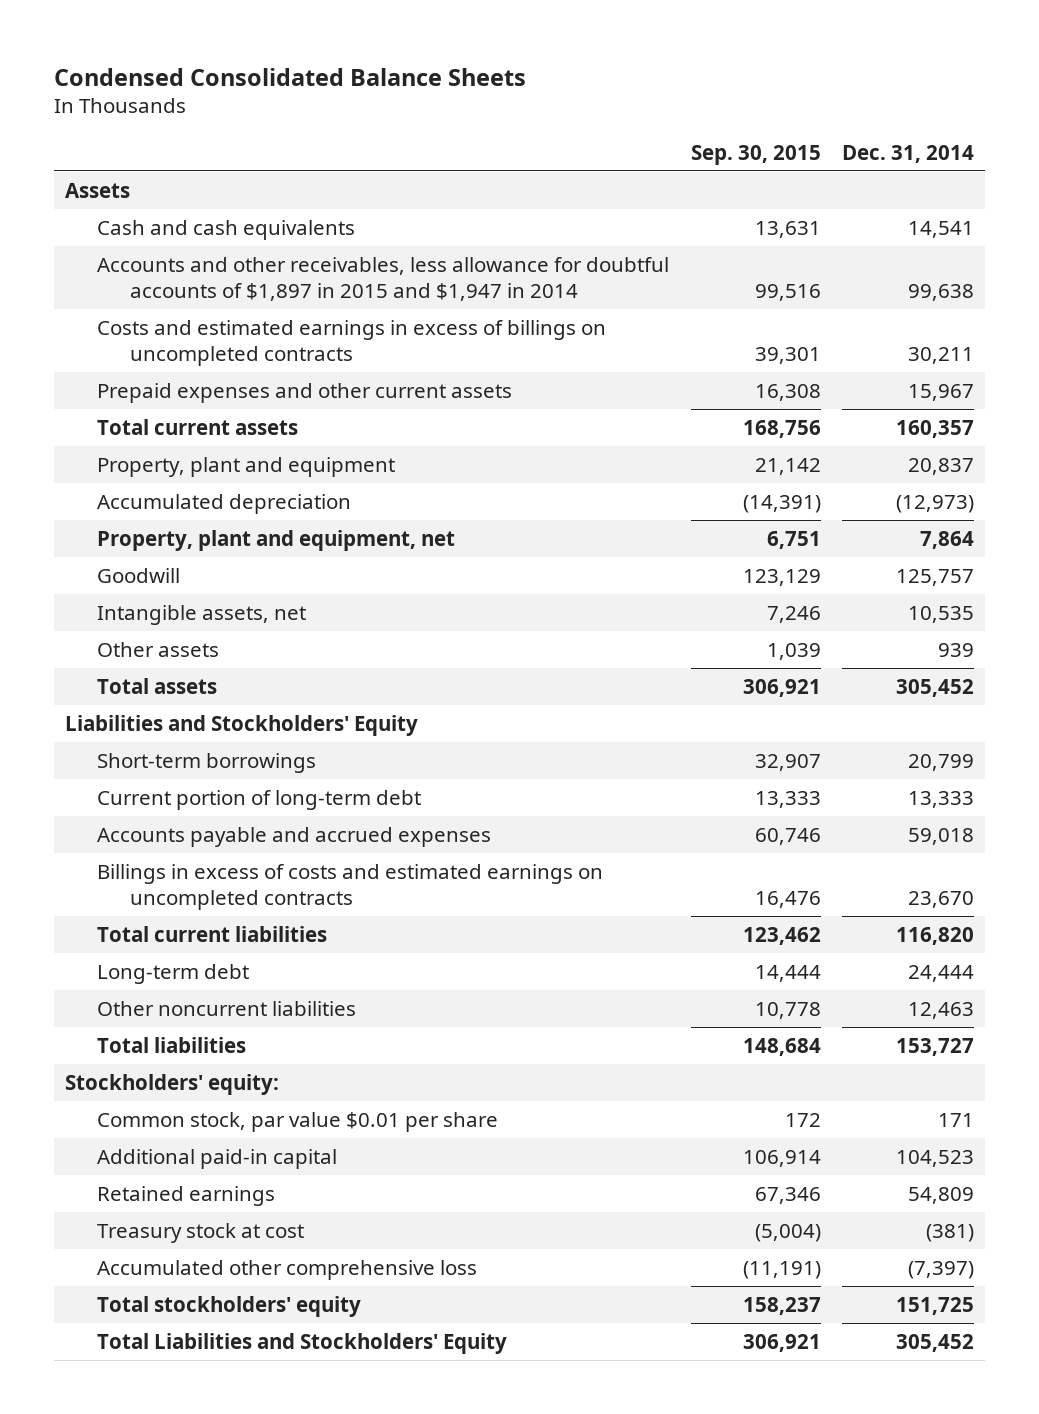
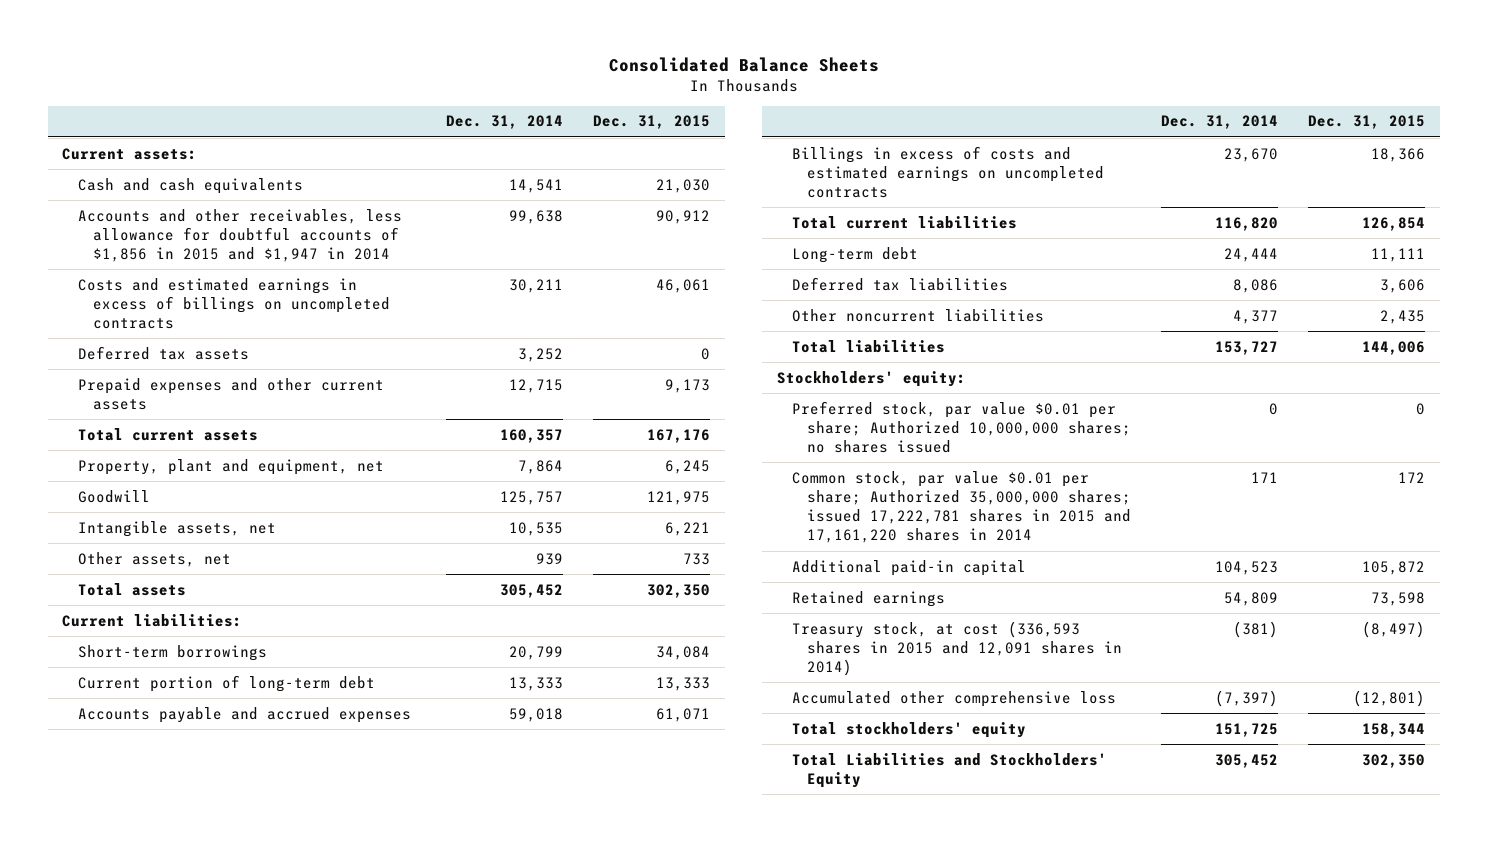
- Condensed Consolidated Balance Sheets
+ Consolidated Balance Sheets
- | Sep. 30, 2015 | Dec. 31, 2014
+ | Dec. 31, 2014 | Dec. 31, 2015
- Assets
+ Current assets:
- Accounts and other receivables, less allowance for doubtful accounts of $1,897 in 2015 and $1,947 in 2014 | 99,516 | 99,638
+ Accounts and other receivables, less allowance for doubtful accounts of $1,856 in 2015 and $1,947 in 2014 | 99,638 | 90,912
- Prepaid expenses and other current assets | 16,308 | 15,967
+ Deferred tax assets | 3,252 | 0
+ Prepaid expenses and other current assets | 12,715 | 9,173
- Property, plant and equipment | 21,142 | 20,837
- Accumulated depreciation | (14,391) | (12,973)
- Other assets | 1,039 | 939
+ Other assets, net | 939 | 733
- Liabilities and Stockholders' Equity
+ Current liabilities:
- Other noncurrent liabilities | 10,778 | 12,463
+ Deferred tax liabilities | 8,086 | 3,606
+ Other noncurrent liabilities | 4,377 | 2,435
- Common stock, par value $0.01 per share | 172 | 171
+ Preferred stock, par value $0.01 per share; Authorized 10,000,000 shares; no shares issued | 0 | 0
+ Common stock, par value $0.01 per share; Authorized 35,000,000 shares; issued 17,222,781 shares in 2015 and 17,161,220 shares in 2014 | 171 | 172
- Treasury stock at cost | (5,004) | (381)
+ Treasury stock, at cost (336,593 shares in 2015 and 12,091 shares in 2014) | (381) | (8,497)

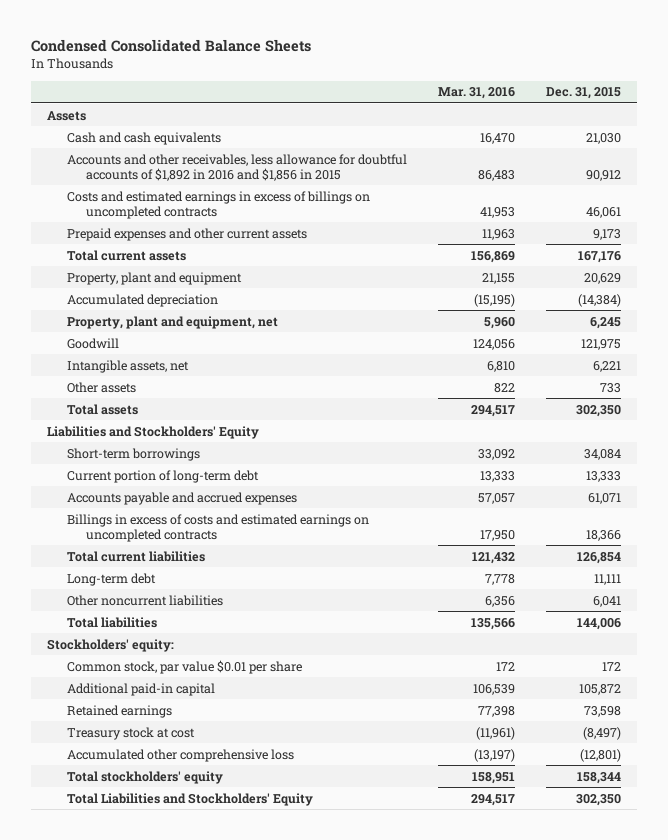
- Consolidated Balance Sheets
+ Condensed Consolidated Balance Sheets
- | Dec. 31, 2014 | Dec. 31, 2015
+ | Mar. 31, 2016 | Dec. 31, 2015
- Current assets:
+ Assets
- Accounts and other receivables, less allowance for doubtful accounts of $1,856 in 2015 and $1,947 in 2014 | 99,638 | 90,912
+ Accounts and other receivables, less allowance for doubtful accounts of $1,892 in 2016 and $1,856 in 2015 | 86,483 | 90,912
- Deferred tax assets | 3,252 | 0
+ Property, plant and equipment | 21,155 | 20,629
+ Accumulated depreciation | (15,195) | (14,384)
- Other assets, net | 939 | 733
+ Other assets | 822 | 733
- Current liabilities:
+ Liabilities and Stockholders' Equity
- Deferred tax liabilities | 8,086 | 3,606
- Other noncurrent liabilities | 4,377 | 2,435
+ Other noncurrent liabilities | 6,356 | 6,041
- Preferred stock, par value $0.01 per share; Authorized 10,000,000 shares; no shares issued | 0 | 0
- Common stock, par value $0.01 per share; Authorized 35,000,000 shares; issued 17,222,781 shares in 2015 and 17,161,220 shares in 2014 | 171 | 172
+ Common stock, par value $0.01 per share | 172 | 172
- Treasury stock, at cost (336,593 shares in 2015 and 12,091 shares in 2014) | (381) | (8,497)
+ Treasury stock at cost | (11,961) | (8,497)

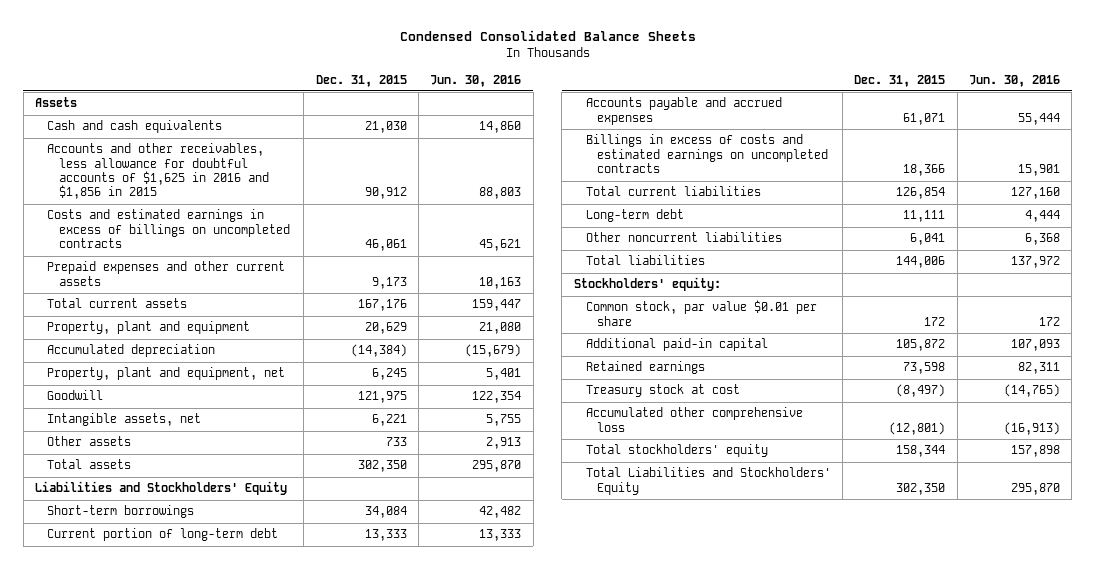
- | Mar. 31, 2016 | Dec. 31, 2015
+ | Dec. 31, 2015 | Jun. 30, 2016
- Accounts and other receivables, less allowance for doubtful accounts of $1,892 in 2016 and $1,856 in 2015 | 86,483 | 90,912
+ Accounts and other receivables, less allowance for doubtful accounts of $1,625 in 2016 and $1,856 in 2015 | 90,912 | 88,803

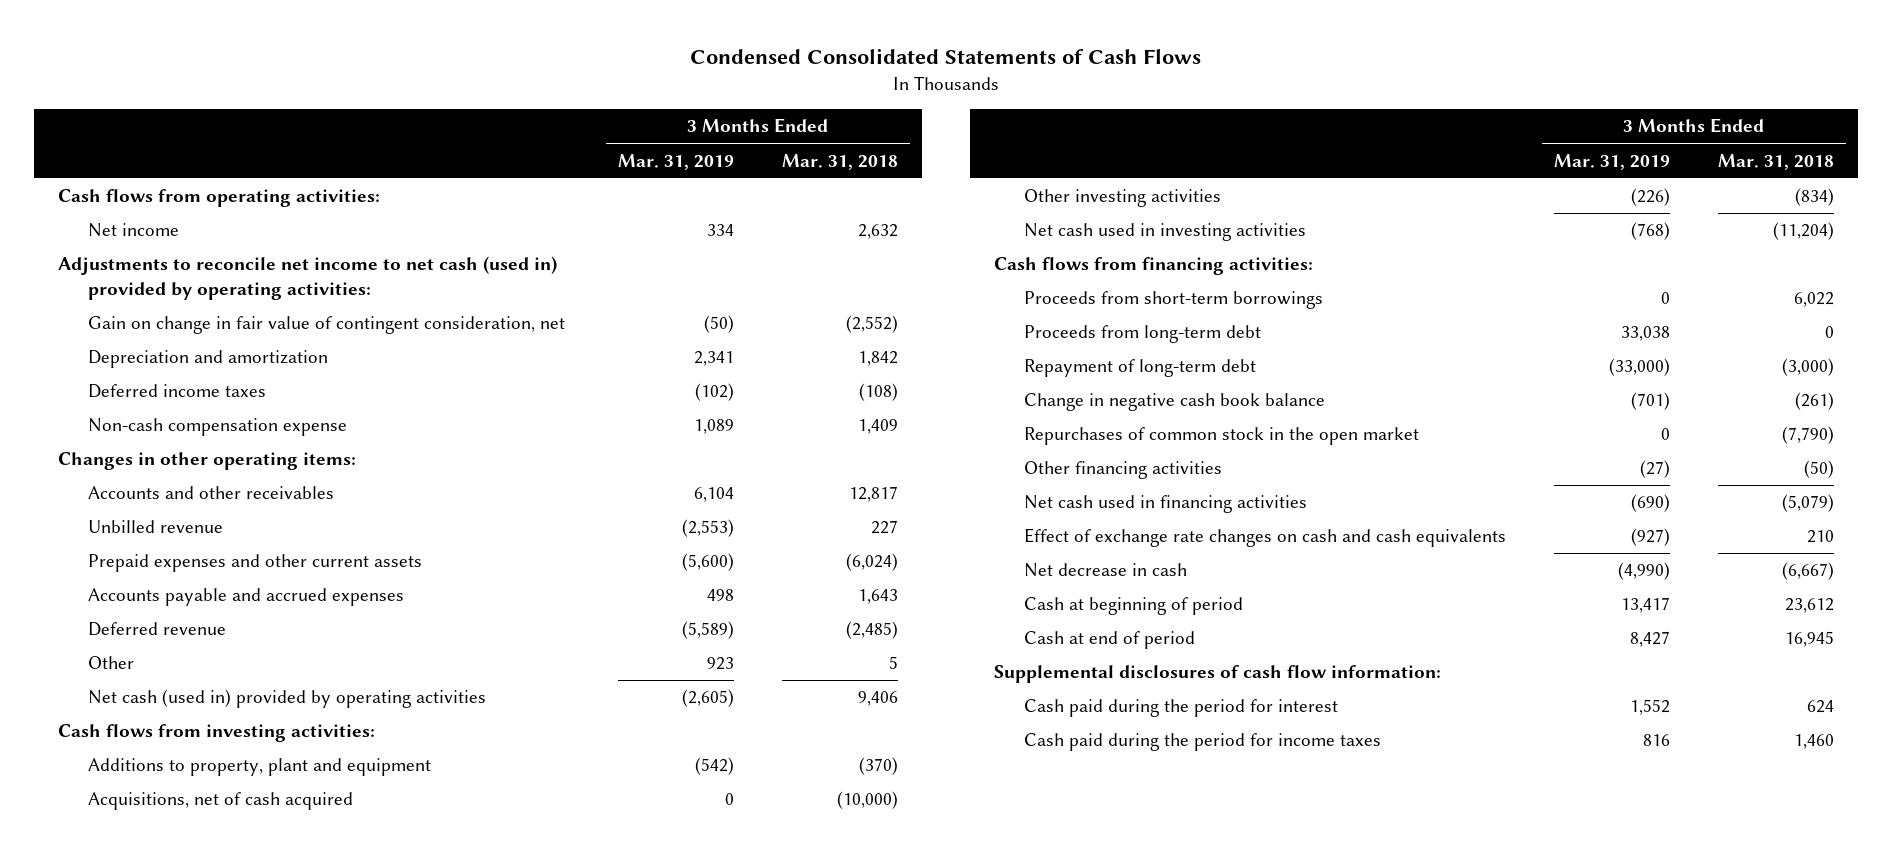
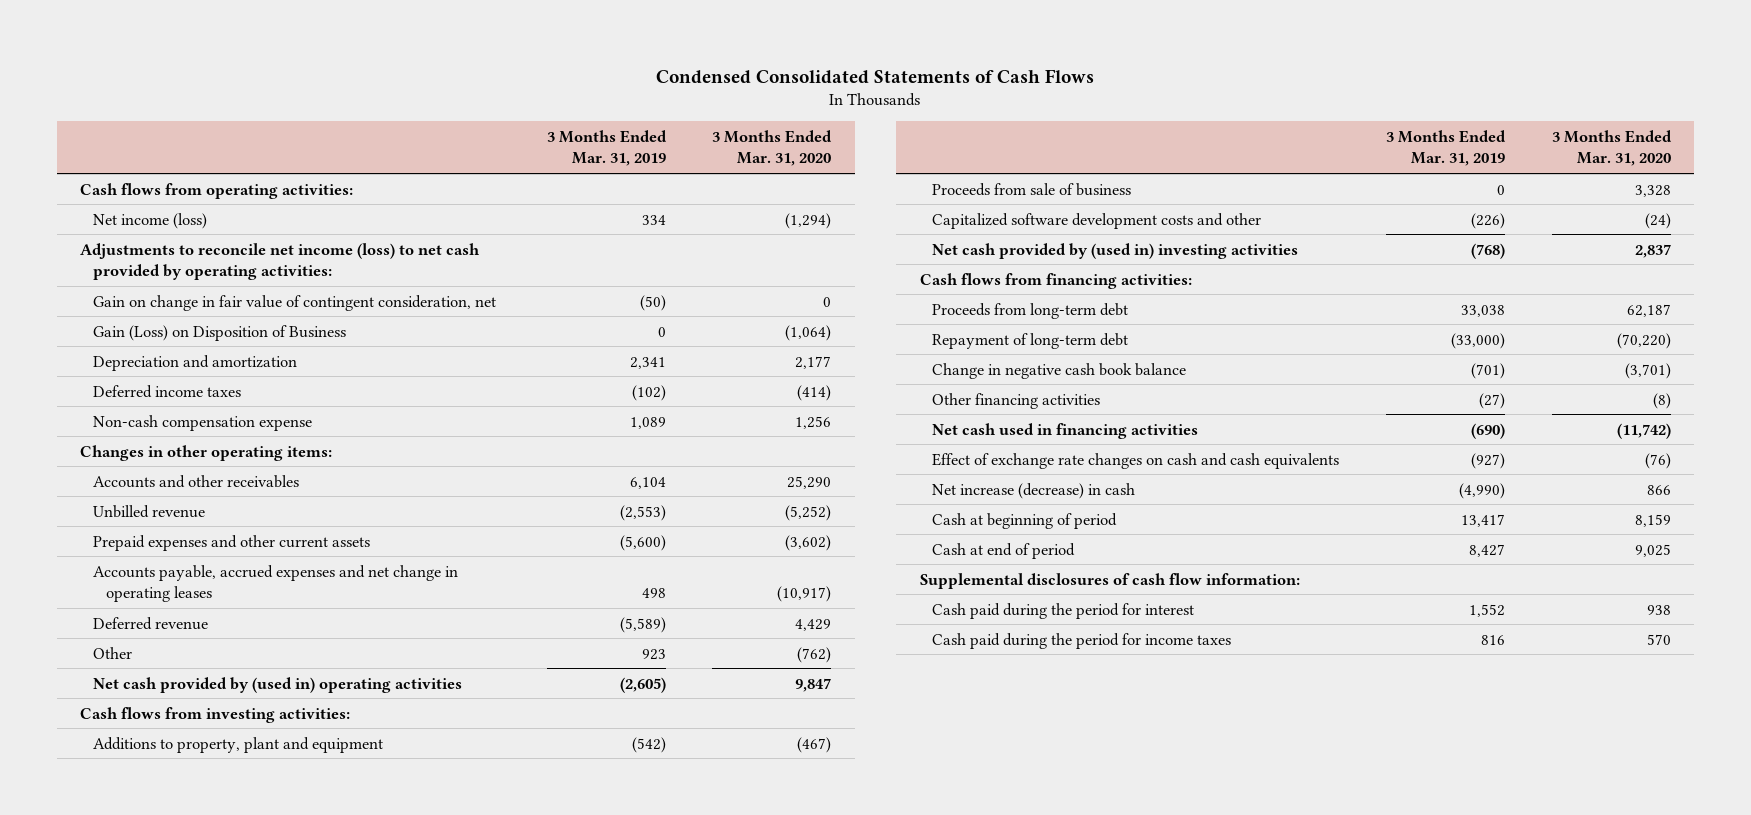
- | 3 Months Ended Mar. 31, 2019 | 3 Months Ended Mar. 31, 2018
+ | 3 Months Ended Mar. 31, 2019 | 3 Months Ended Mar. 31, 2020
- Net income | 334 | 2,632
- Adjustments to reconcile net income to net cash (used in) provided by operating activities:
+ Net income (loss) | 334 | (1,294)
+ Adjustments to reconcile net income (loss) to net cash provided by operating activities:
+ Gain (Loss) on Disposition of Business | 0 | (1,064)
- Accounts payable and accrued expenses | 498 | 1,643
+ Accounts payable, accrued expenses and net change in operating leases | 498 | (10,917)
- Net cash (used in) provided by operating activities | (2,605) | 9,406
+ Net cash provided by (used in) operating activities | (2,605) | 9,847
- Acquisitions, net of cash acquired | 0 | (10,000)
- Other investing activities | (226) | (834)
- Net cash used in investing activities | (768) | (11,204)
+ Proceeds from sale of business | 0 | 3,328
+ Capitalized software development costs and other | (226) | (24)
+ Net cash provided by (used in) investing activities | (768) | 2,837
- Proceeds from short-term borrowings | 0 | 6,022
- Repurchases of common stock in the open market | 0 | (7,790)
- Net decrease in cash | (4,990) | (6,667)
+ Net increase (decrease) in cash | (4,990) | 866

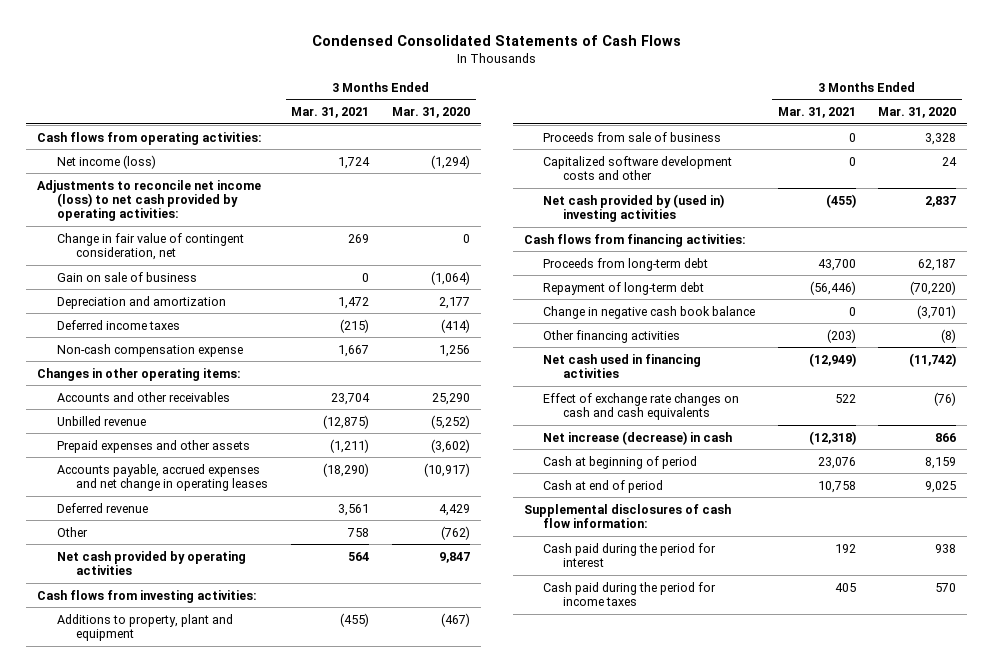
- | 3 Months Ended Mar. 31, 2019 | 3 Months Ended Mar. 31, 2020
+ | 3 Months Ended Mar. 31, 2021 | 3 Months Ended Mar. 31, 2020
- Gain on change in fair value of contingent consideration, net | (50) | 0
- Gain (Loss) on Disposition of Business | 0 | (1,064)
+ Change in fair value of contingent consideration, net | 269 | 0
+ Gain on sale of business | 0 | (1,064)
- Prepaid expenses and other current assets | (5,600) | (3,602)
+ Prepaid expenses and other assets | (1,211) | (3,602)
- Net cash provided by (used in) operating activities | (2,605) | 9,847
+ Net cash provided by operating activities | 564 | 9,847
- Capitalized software development costs and other | (226) | (24)
+ Capitalized software development costs and other | 0 | 24

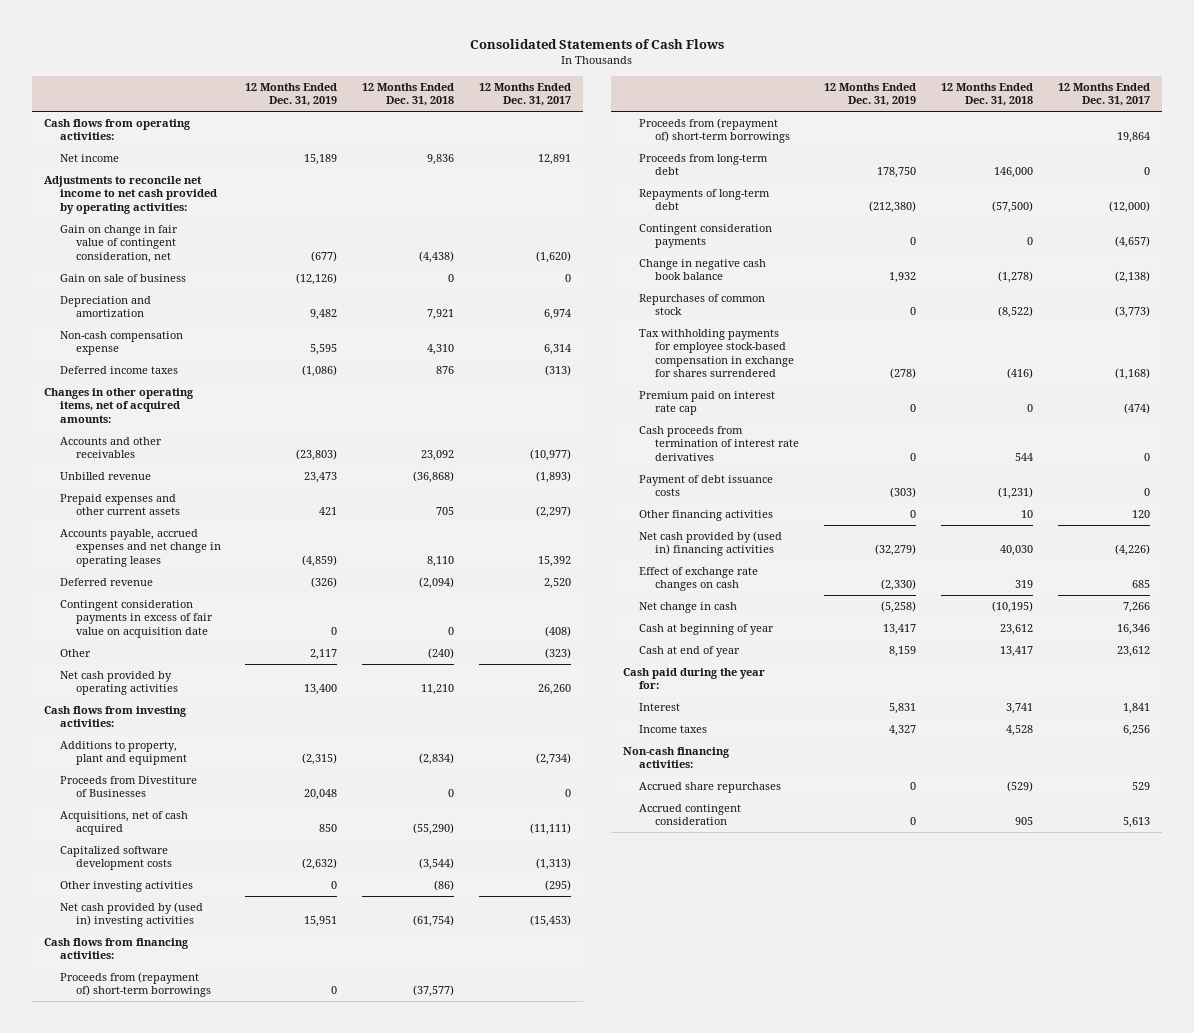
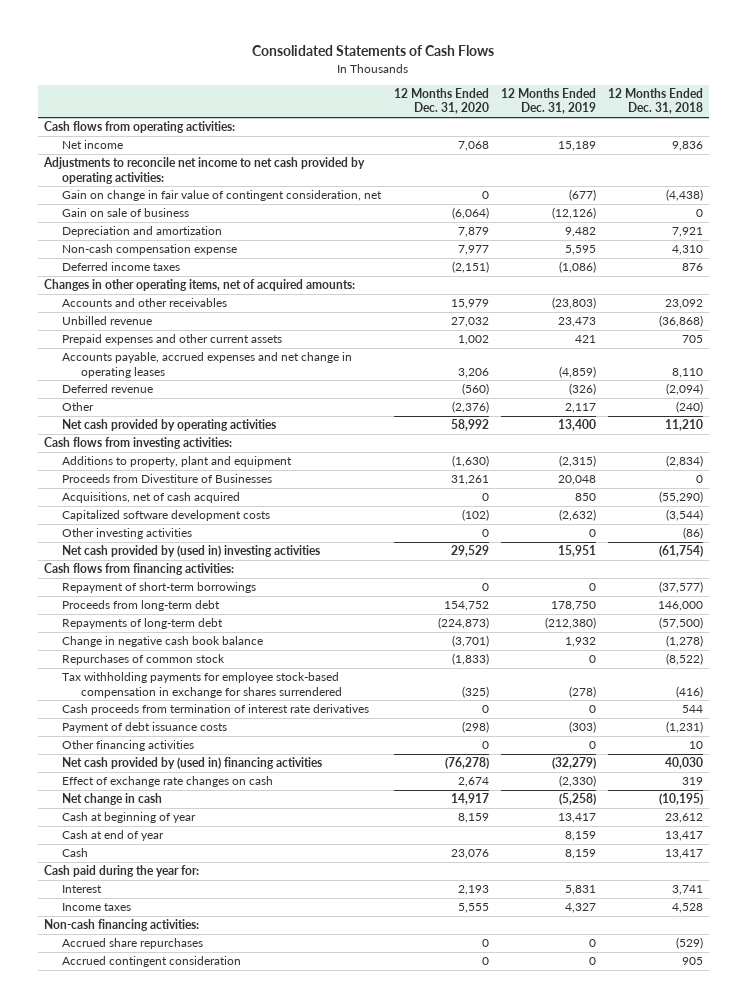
- | 12 Months Ended Dec. 31, 2019 | 12 Months Ended Dec. 31, 2018 | 12 Months Ended Dec. 31, 2017
+ | 12 Months Ended Dec. 31, 2020 | 12 Months Ended Dec. 31, 2019 | 12 Months Ended Dec. 31, 2018
- Contingent consideration payments in excess of fair value on acquisition date | 0 | 0 | (408)
- Proceeds from (repayment of) short-term borrowings | 0 | (37,577) |
- Proceeds from (repayment of) short-term borrowings | | | 19,864
+ Repayment of short-term borrowings | 0 | 0 | (37,577)
- Contingent consideration payments | 0 | 0 | (4,657)
- Premium paid on interest rate cap | 0 | 0 | (474)
+ Cash | 23,076 | 8,159 | 13,417

